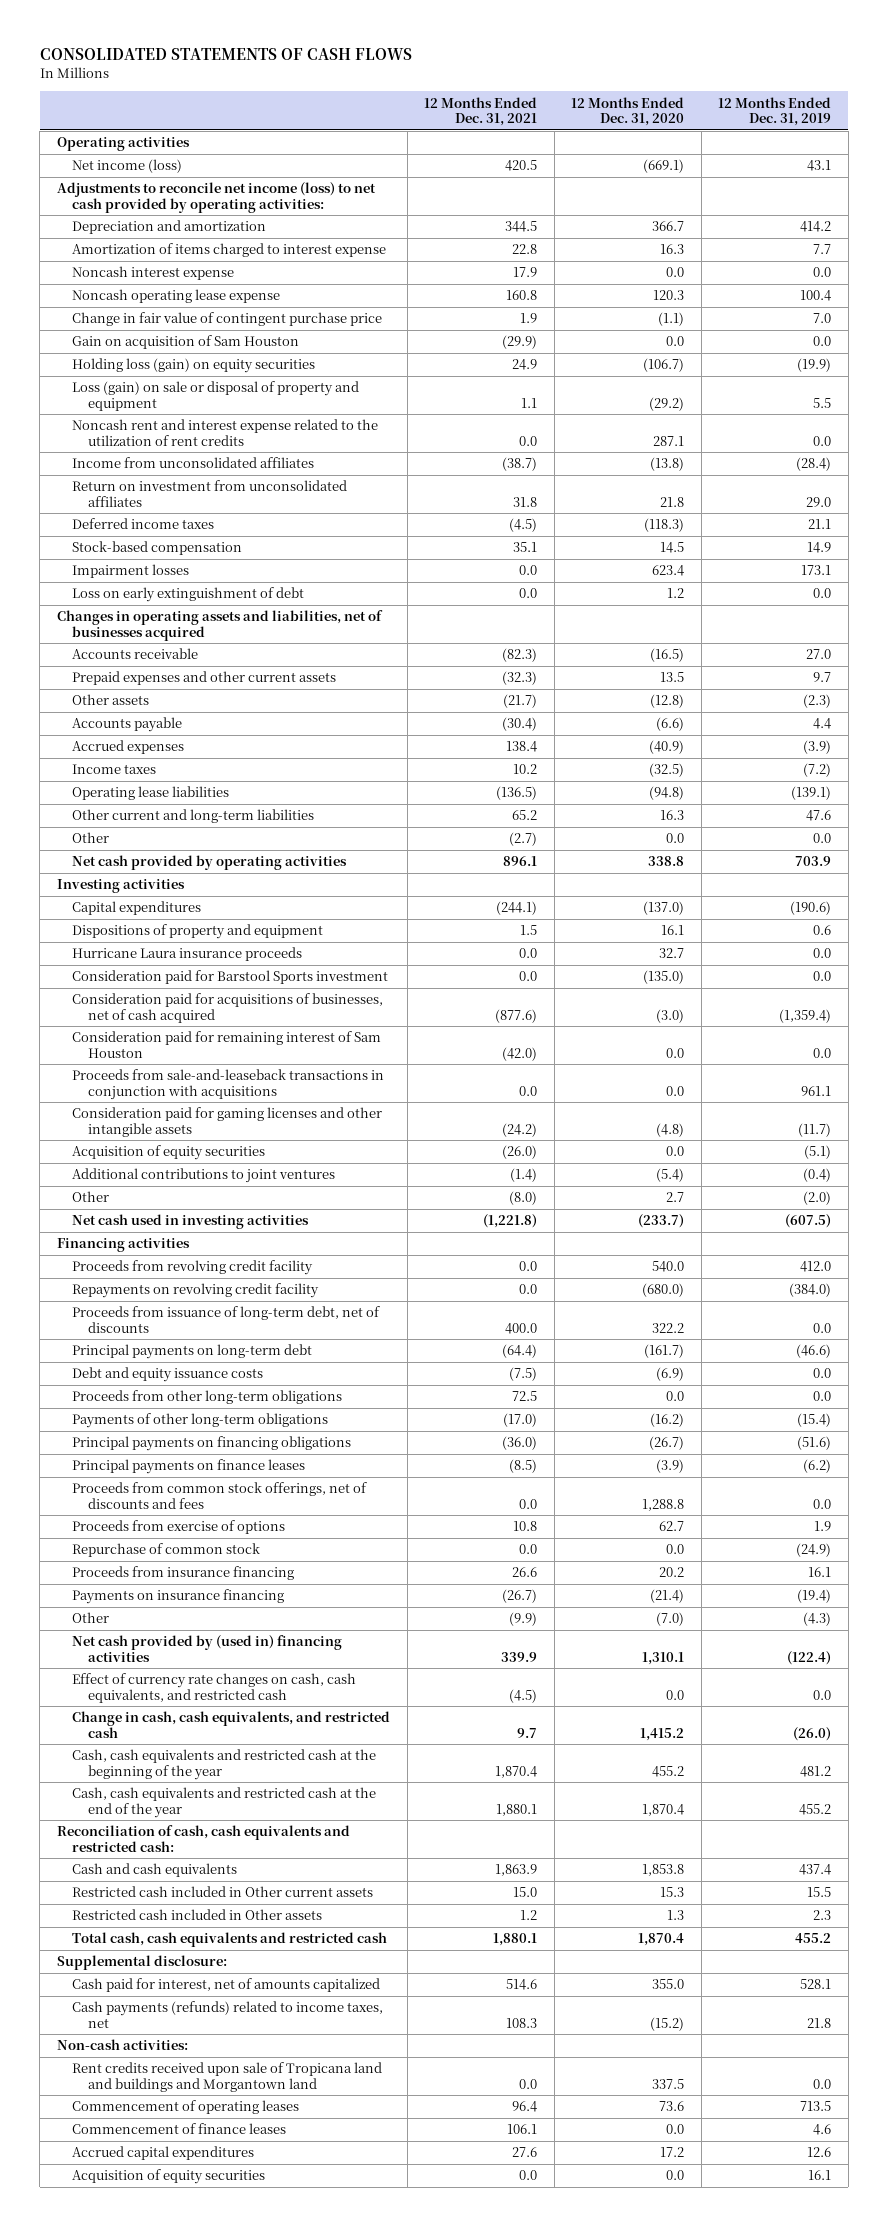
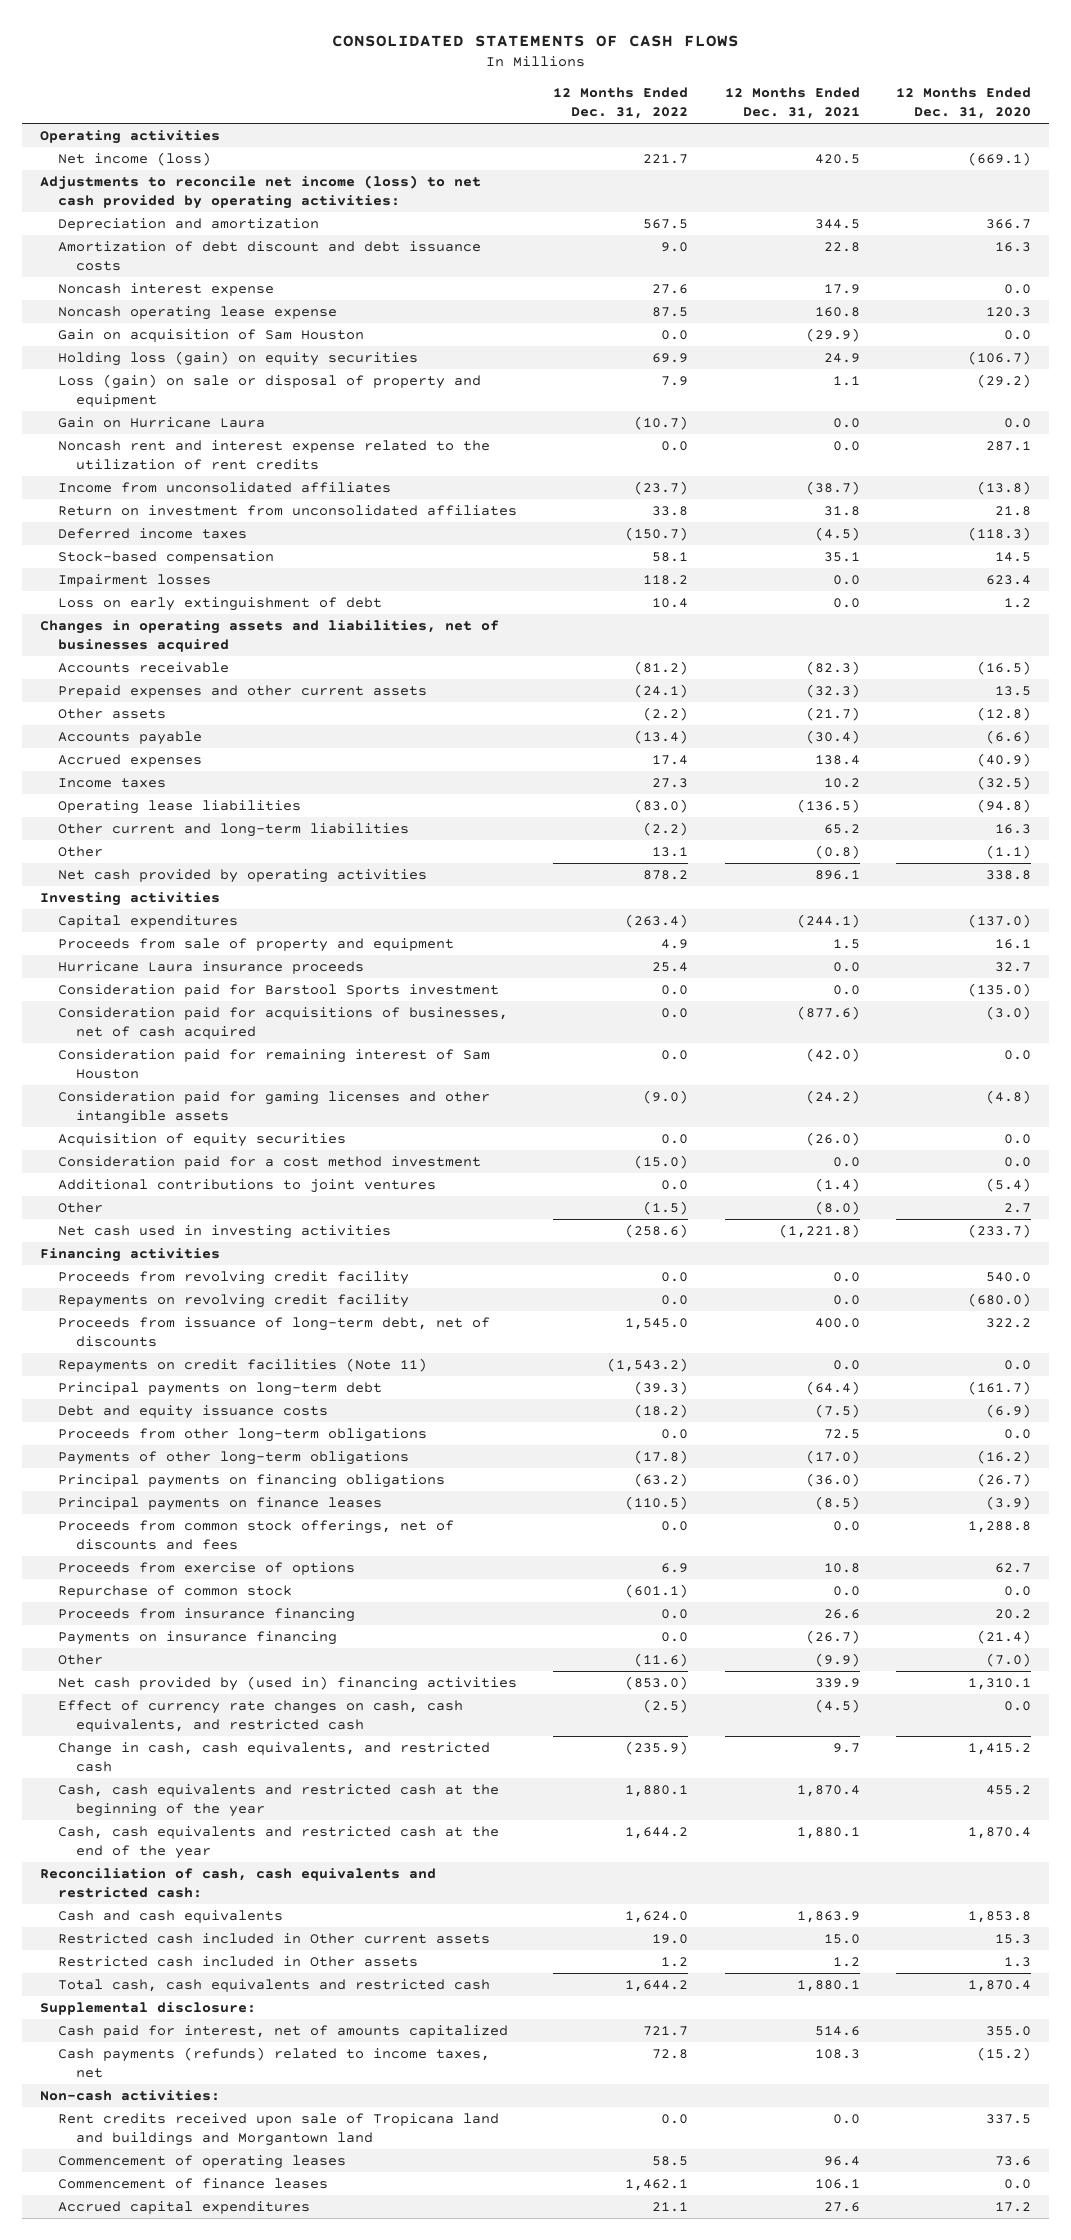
- | 12 Months Ended Dec. 31, 2021 | 12 Months Ended Dec. 31, 2020 | 12 Months Ended Dec. 31, 2019
+ | 12 Months Ended Dec. 31, 2022 | 12 Months Ended Dec. 31, 2021 | 12 Months Ended Dec. 31, 2020
- Amortization of items charged to interest expense | 22.8 | 16.3 | 7.7
+ Amortization of debt discount and debt issuance costs | 9.0 | 22.8 | 16.3
- Change in fair value of contingent purchase price | 1.9 | (1.1) | 7.0
+ Gain on Hurricane Laura | (10.7) | 0.0 | 0.0
- Other | (2.7) | 0.0 | 0.0
+ Other | 13.1 | (0.8) | (1.1)
- Dispositions of property and equipment | 1.5 | 16.1 | 0.6
+ Proceeds from sale of property and equipment | 4.9 | 1.5 | 16.1
- Proceeds from sale-and-leaseback transactions in conjunction with acquisitions | 0.0 | 0.0 | 961.1
+ Consideration paid for a cost method investment | (15.0) | 0.0 | 0.0
+ Repayments on credit facilities (Note 11) | (1,543.2) | 0.0 | 0.0
- Acquisition of equity securities | 0.0 | 0.0 | 16.1

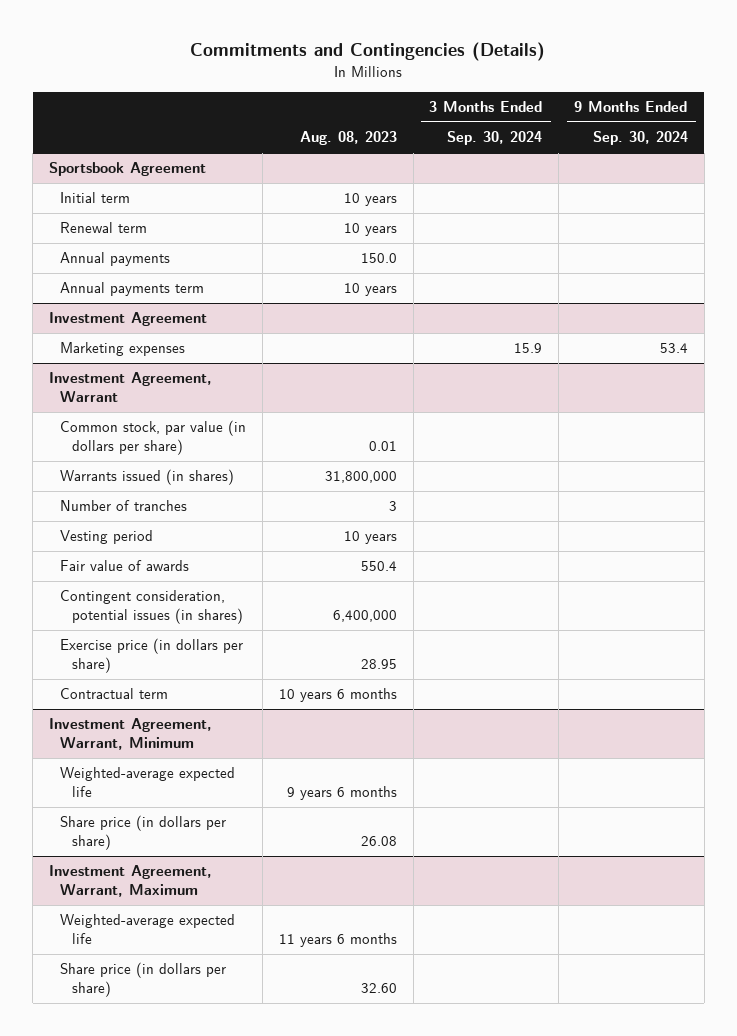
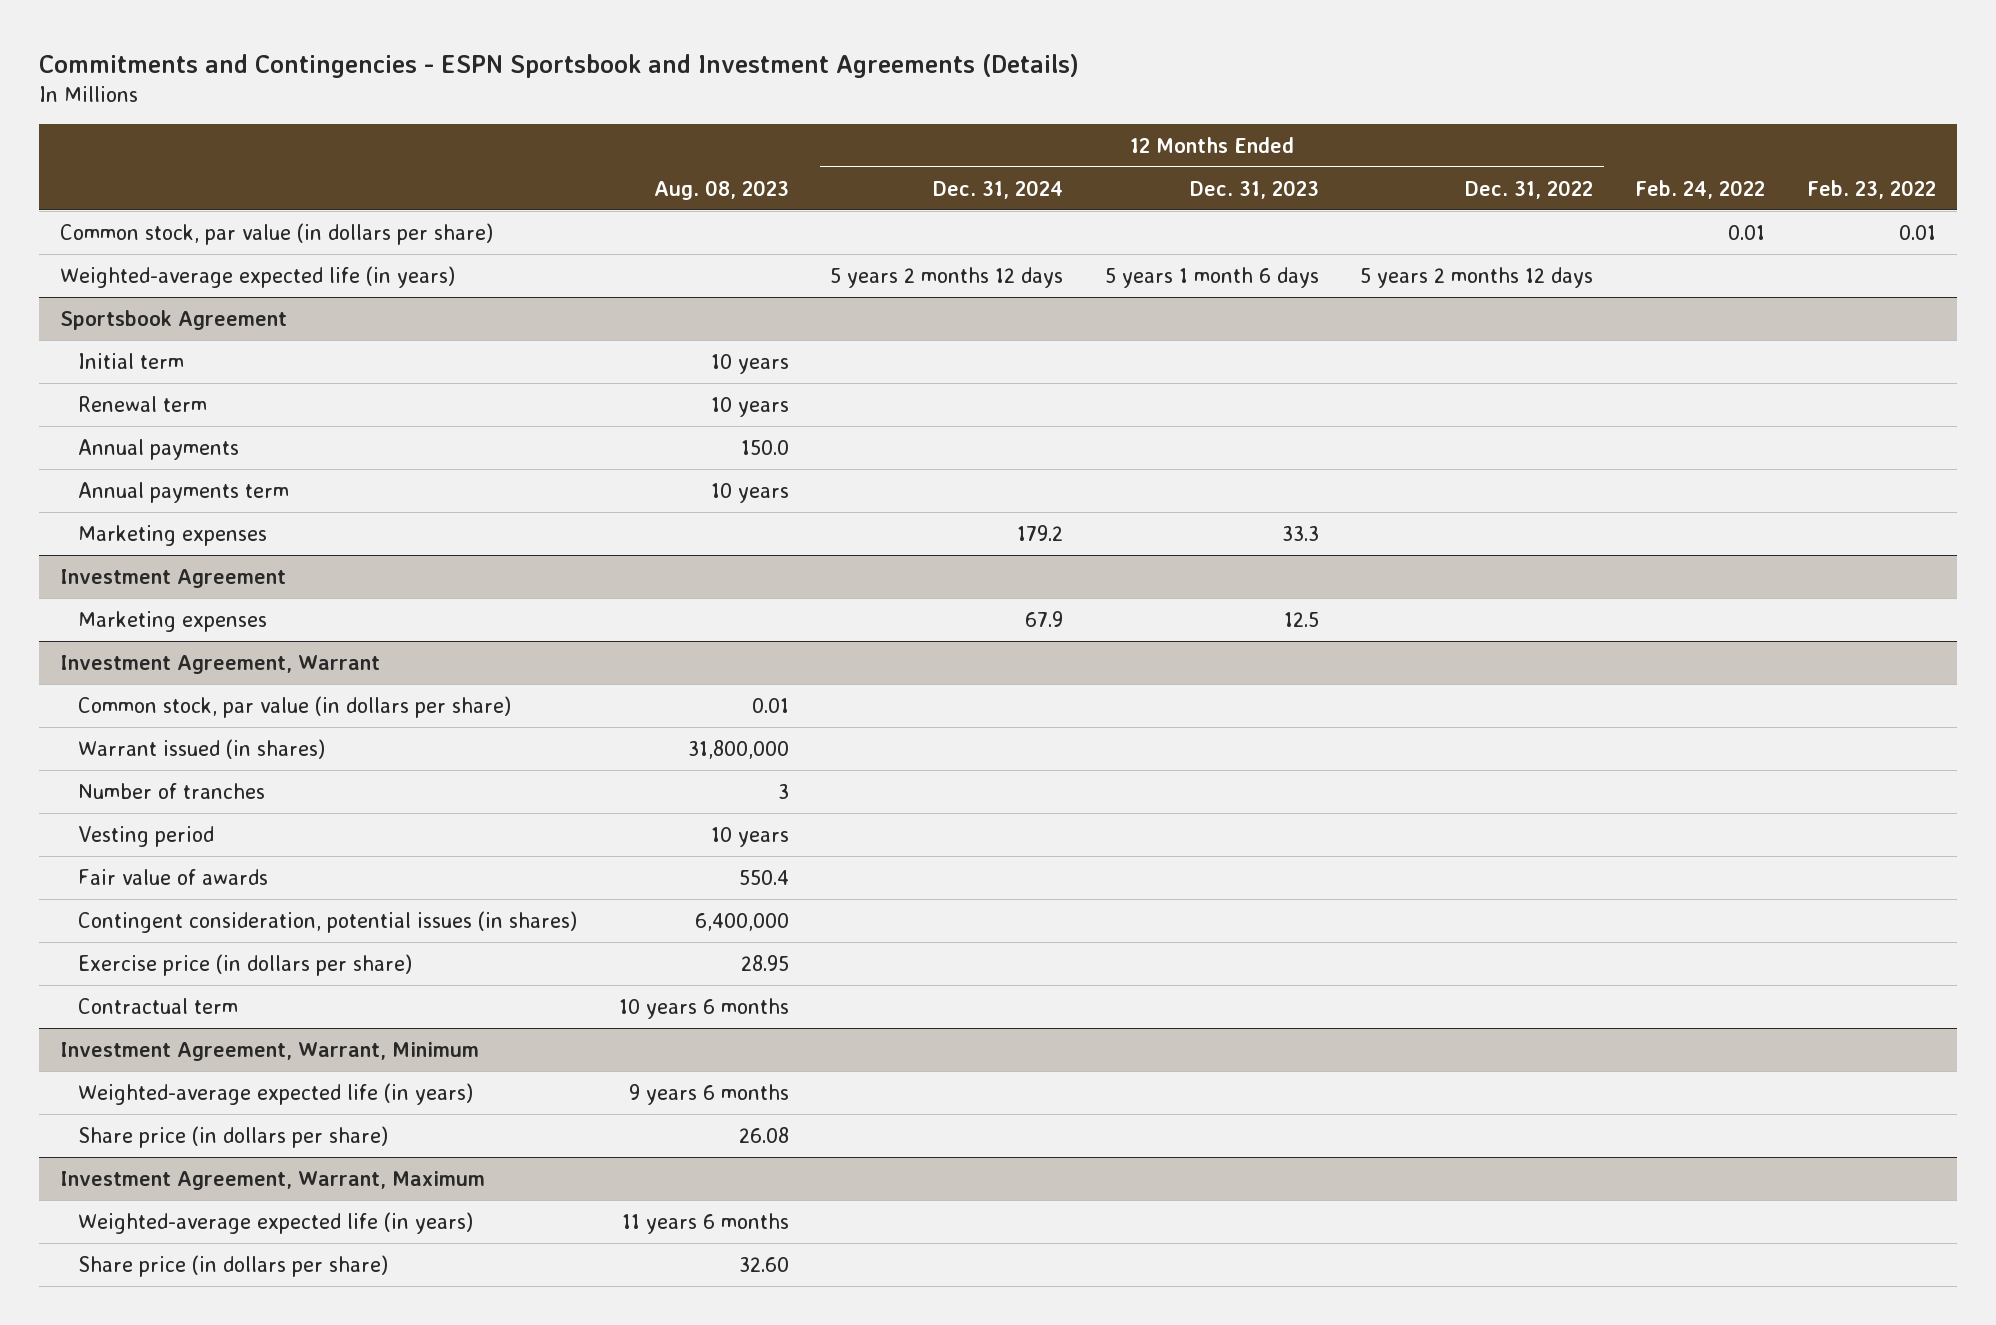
- Commitments and Contingencies (Details)
+ Commitments and Contingencies - ESPN Sportsbook and Investment Agreements (Details)
- | Aug. 08, 2023 | 3 Months Ended Sep. 30, 2024 | 9 Months Ended Sep. 30, 2024
+ | Aug. 08, 2023 | 12 Months Ended Dec. 31, 2024 | 12 Months Ended Dec. 31, 2023 | 12 Months Ended Dec. 31, 2022 | Feb. 24, 2022 | Feb. 23, 2022
+ Common stock, par value (in dollars per share) | | | | | 0.01 | 0.01
+ Weighted-average expected life (in years) | | 5 years 2 months 12 days | 5 years 1 month 6 days | 5 years 2 months 12 days | |
@ Sportsbook Agreement
+ Marketing expenses | | 179.2 | 33.3 | | |
@ Investment Agreement, Warrant
- Warrants issued (in shares) | 31,800,000 | |
+ Warrant issued (in shares) | 31,800,000 | | | | |
@ Investment Agreement, Warrant, Minimum
- Weighted-average expected life | 9 years 6 months | |
+ Weighted-average expected life (in years) | 9 years 6 months | | | | |
@ Investment Agreement, Warrant, Maximum
- Weighted-average expected life | 11 years 6 months | |
+ Weighted-average expected life (in years) | 11 years 6 months | | | | |

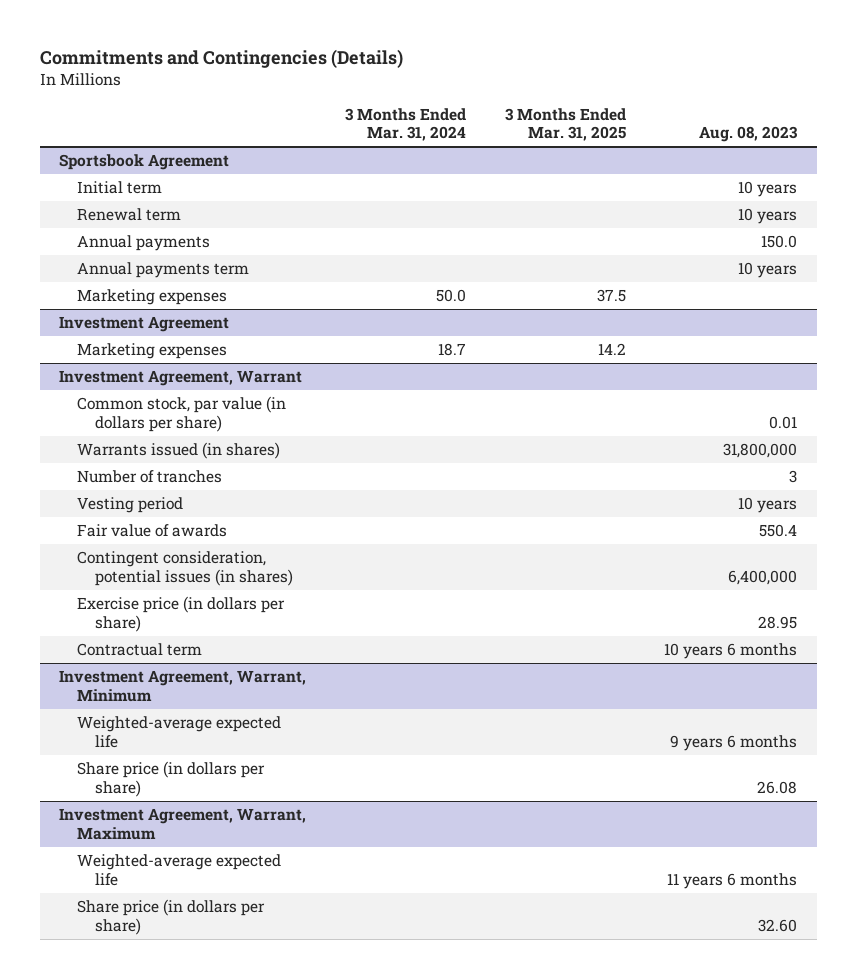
- Commitments and Contingencies - ESPN Sportsbook and Investment Agreements (Details)
+ Commitments and Contingencies (Details)
- | Aug. 08, 2023 | 12 Months Ended Dec. 31, 2024 | 12 Months Ended Dec. 31, 2023 | 12 Months Ended Dec. 31, 2022 | Feb. 24, 2022 | Feb. 23, 2022
+ | 3 Months Ended Mar. 31, 2024 | 3 Months Ended Mar. 31, 2025 | Aug. 08, 2023
- Common stock, par value (in dollars per share) | | | | | 0.01 | 0.01
- Weighted-average expected life (in years) | | 5 years 2 months 12 days | 5 years 1 month 6 days | 5 years 2 months 12 days | |
@ Investment Agreement, Warrant
- Warrant issued (in shares) | 31,800,000 | | | | |
+ Warrants issued (in shares) | | | 31,800,000
@ Investment Agreement, Warrant, Minimum
- Weighted-average expected life (in years) | 9 years 6 months | | | | |
+ Weighted-average expected life | | | 9 years 6 months
@ Investment Agreement, Warrant, Maximum
- Weighted-average expected life (in years) | 11 years 6 months | | | | |
+ Weighted-average expected life | | | 11 years 6 months

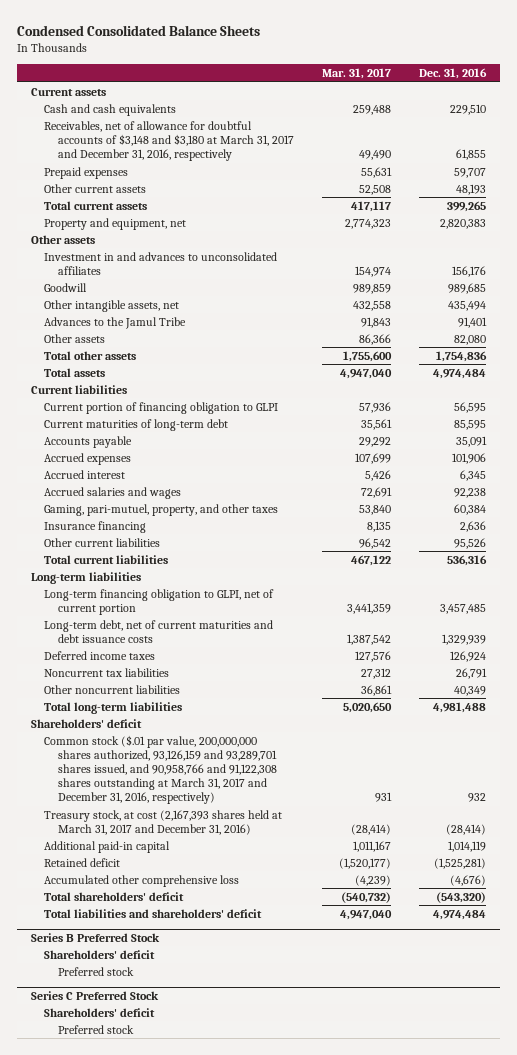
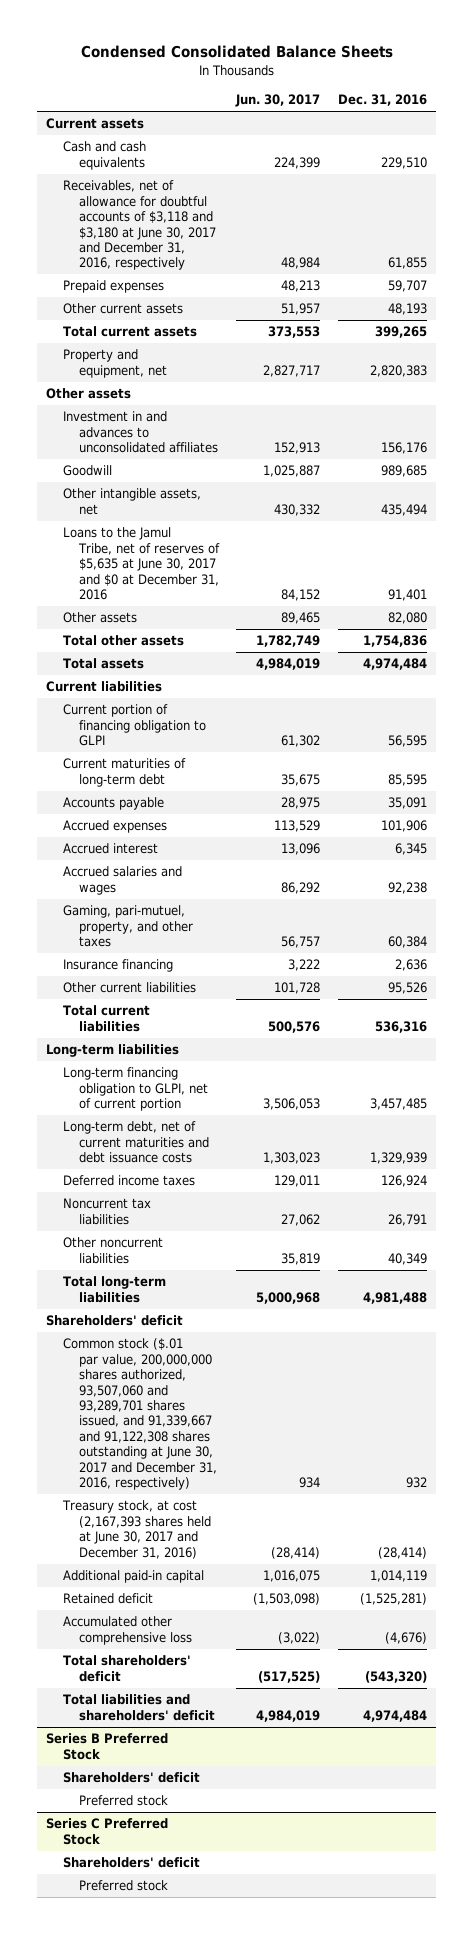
- | Mar. 31, 2017 | Dec. 31, 2016
+ | Jun. 30, 2017 | Dec. 31, 2016
- Receivables, net of allowance for doubtful accounts of $3,148 and $3,180 at March 31, 2017 and December 31, 2016, respectively | 49,490 | 61,855
+ Receivables, net of allowance for doubtful accounts of $3,118 and $3,180 at June 30, 2017 and December 31, 2016, respectively | 48,984 | 61,855
- Advances to the Jamul Tribe | 91,843 | 91,401
+ Loans to the Jamul Tribe, net of reserves of $5,635 at June 30, 2017 and $0 at December 31, 2016 | 84,152 | 91,401
- Common stock ($.01 par value, 200,000,000 shares authorized, 93,126,159 and 93,289,701 shares issued, and 90,958,766 and 91,122,308 shares outstanding at March 31, 2017 and December 31, 2016, respectively) | 931 | 932
- Treasury stock, at cost (2,167,393 shares held at March 31, 2017 and December 31, 2016) | (28,414) | (28,414)
+ Common stock ($.01 par value, 200,000,000 shares authorized, 93,507,060 and 93,289,701 shares issued, and 91,339,667 and 91,122,308 shares outstanding at June 30, 2017 and December 31, 2016, respectively) | 934 | 932
+ Treasury stock, at cost (2,167,393 shares held at June 30, 2017 and December 31, 2016) | (28,414) | (28,414)

